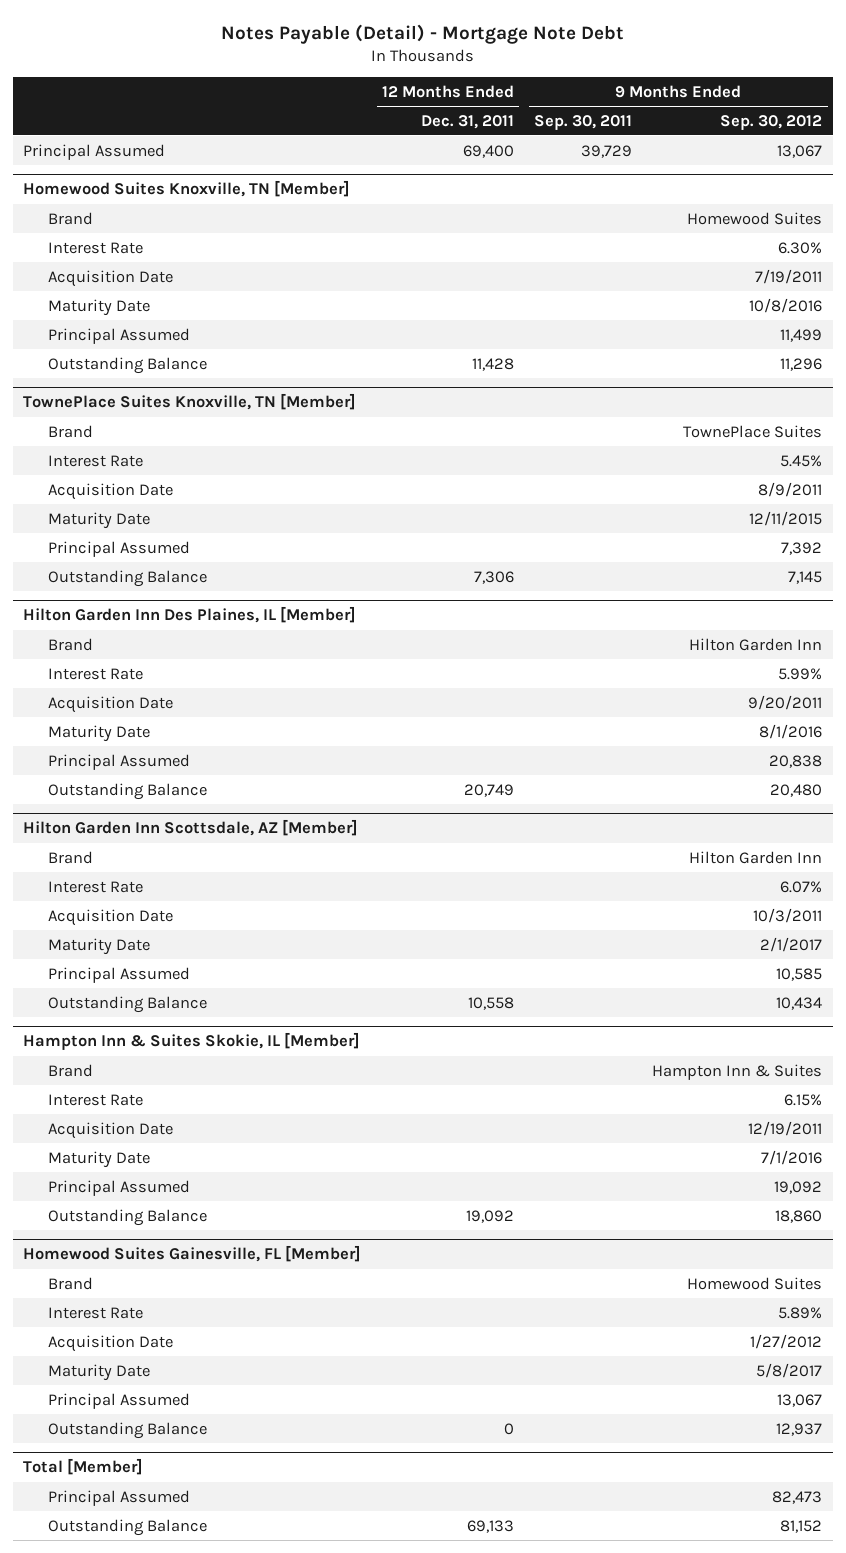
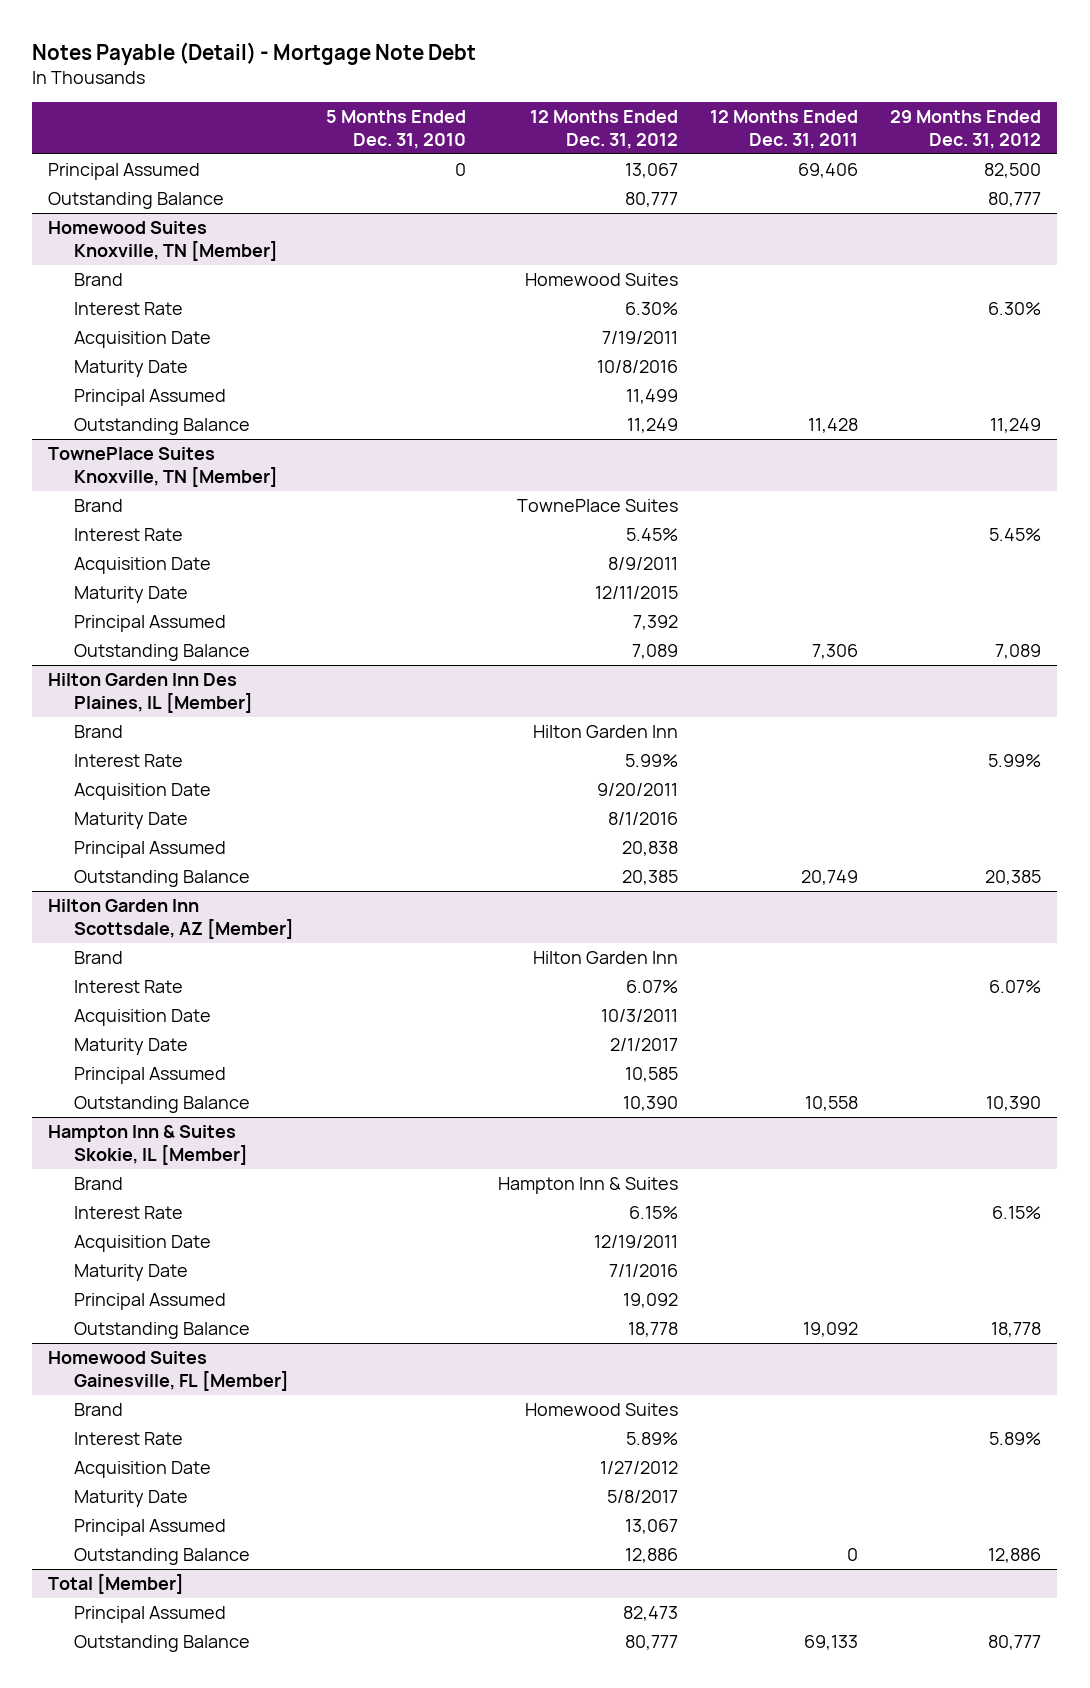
- | 12 Months Ended Dec. 31, 2011 | 9 Months Ended Sep. 30, 2011 | 9 Months Ended Sep. 30, 2012
+ | 5 Months Ended Dec. 31, 2010 | 12 Months Ended Dec. 31, 2012 | 12 Months Ended Dec. 31, 2011 | 29 Months Ended Dec. 31, 2012
- Principal Assumed | 69,400 | 39,729 | 13,067
+ Principal Assumed | 0 | 13,067 | 69,406 | 82,500
+ Outstanding Balance | | 80,777 | | 80,777

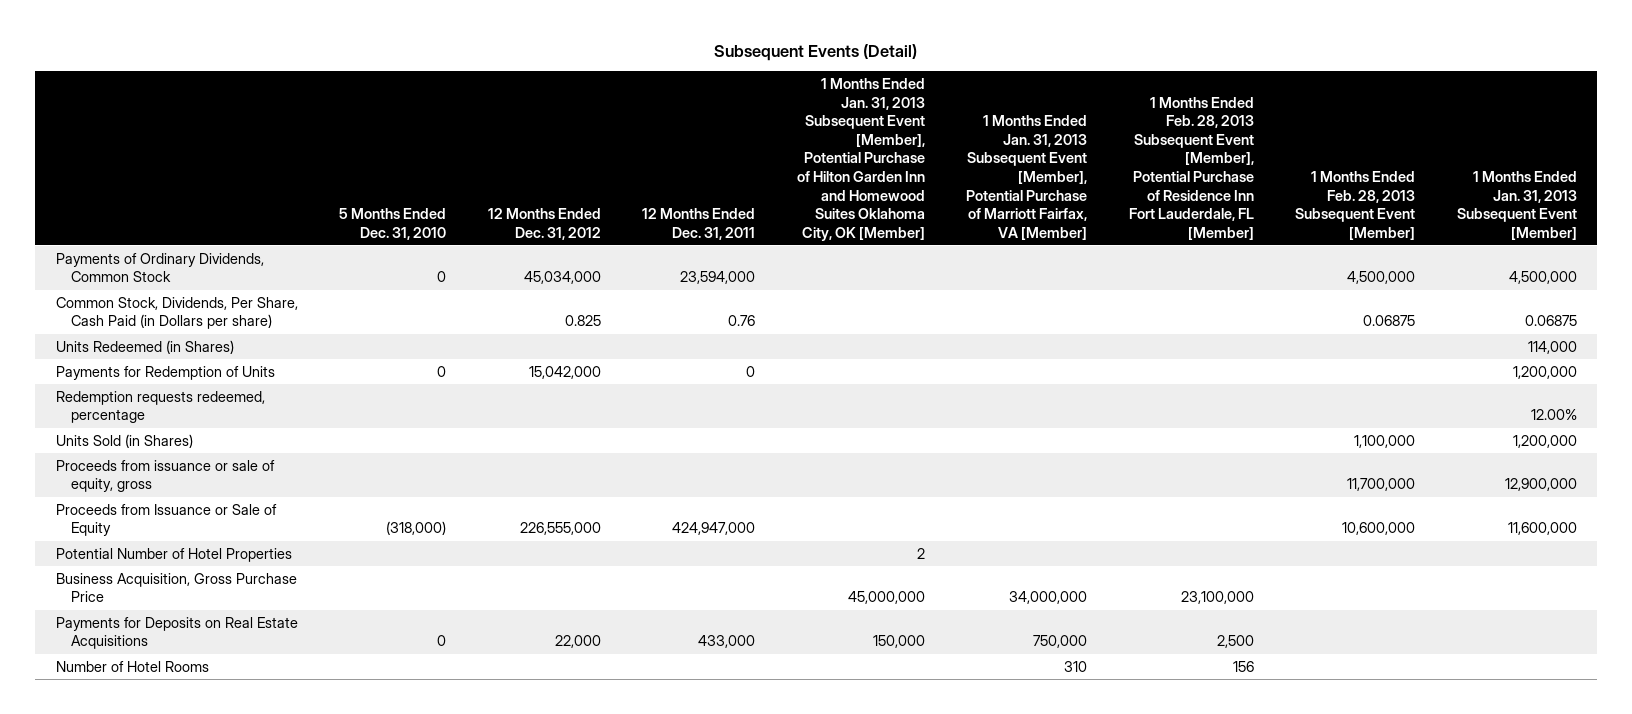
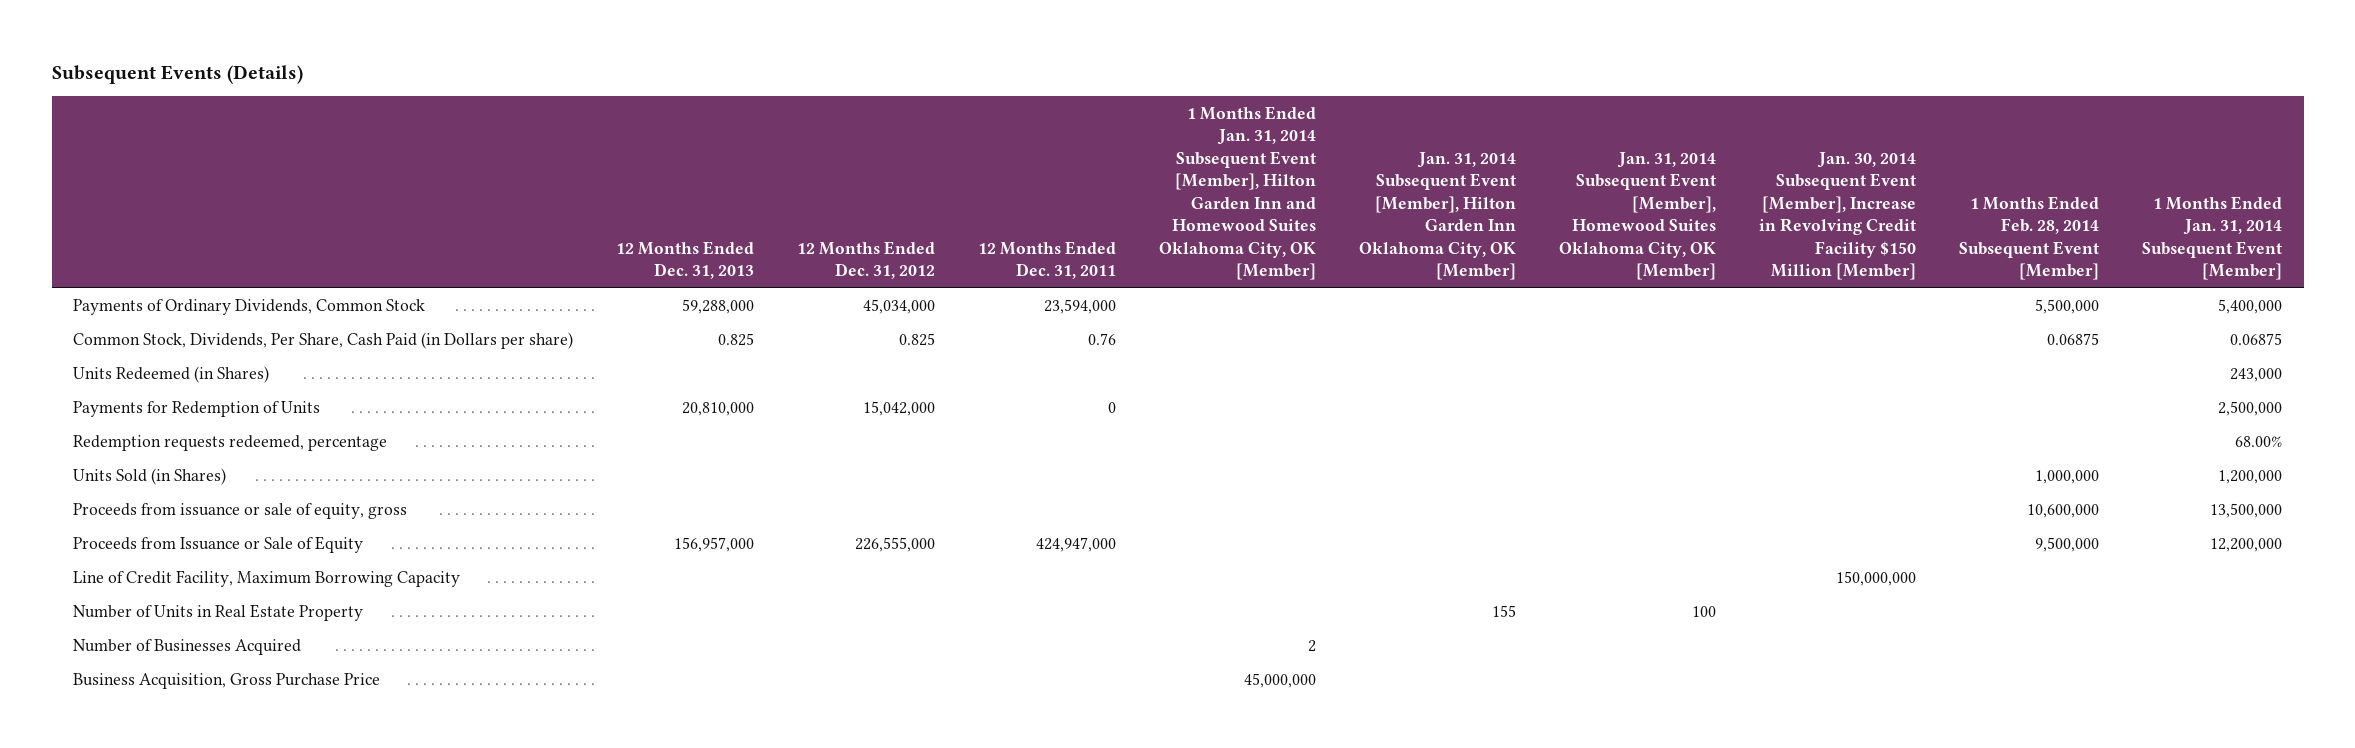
- Subsequent Events (Detail)
+ Subsequent Events (Details)
- | 5 Months Ended Dec. 31, 2010 | 12 Months Ended Dec. 31, 2012 | 12 Months Ended Dec. 31, 2011 | 1 Months Ended Jan. 31, 2013 Subsequent Event [Member], Potential Purchase of Hilton Garden Inn and Homewood Suites Oklahoma City, OK [Member] | 1 Months Ended Jan. 31, 2013 Subsequent Event [Member], Potential Purchase of Marriott Fairfax, VA [Member] | 1 Months Ended Feb. 28, 2013 Subsequent Event [Member], Potential Purchase of Residence Inn Fort Lauderdale, FL [Member] | 1 Months Ended Feb. 28, 2013 Subsequent Event [Member] | 1 Months Ended Jan. 31, 2013 Subsequent Event [Member]
+ | 12 Months Ended Dec. 31, 2013 | 12 Months Ended Dec. 31, 2012 | 12 Months Ended Dec. 31, 2011 | 1 Months Ended Jan. 31, 2014 Subsequent Event [Member], Hilton Garden Inn and Homewood Suites Oklahoma City, OK [Member] | Jan. 31, 2014 Subsequent Event [Member], Hilton Garden Inn Oklahoma City, OK [Member] | Jan. 31, 2014 Subsequent Event [Member], Homewood Suites Oklahoma City, OK [Member] | Jan. 30, 2014 Subsequent Event [Member], Increase in Revolving Credit Facility $150 Million [Member] | 1 Months Ended Feb. 28, 2014 Subsequent Event [Member] | 1 Months Ended Jan. 31, 2014 Subsequent Event [Member]
- Potential Number of Hotel Properties | | | | 2 | | | |
+ Line of Credit Facility, Maximum Borrowing Capacity | | | | | | | 150,000,000 | |
+ Number of Units in Real Estate Property | | | | | 155 | 100 | | |
+ Number of Businesses Acquired | | | | 2 | | | | |
- Payments for Deposits on Real Estate Acquisitions | 0 | 22,000 | 433,000 | 150,000 | 750,000 | 2,500 | |
- Number of Hotel Rooms | | | | | 310 | 156 | |

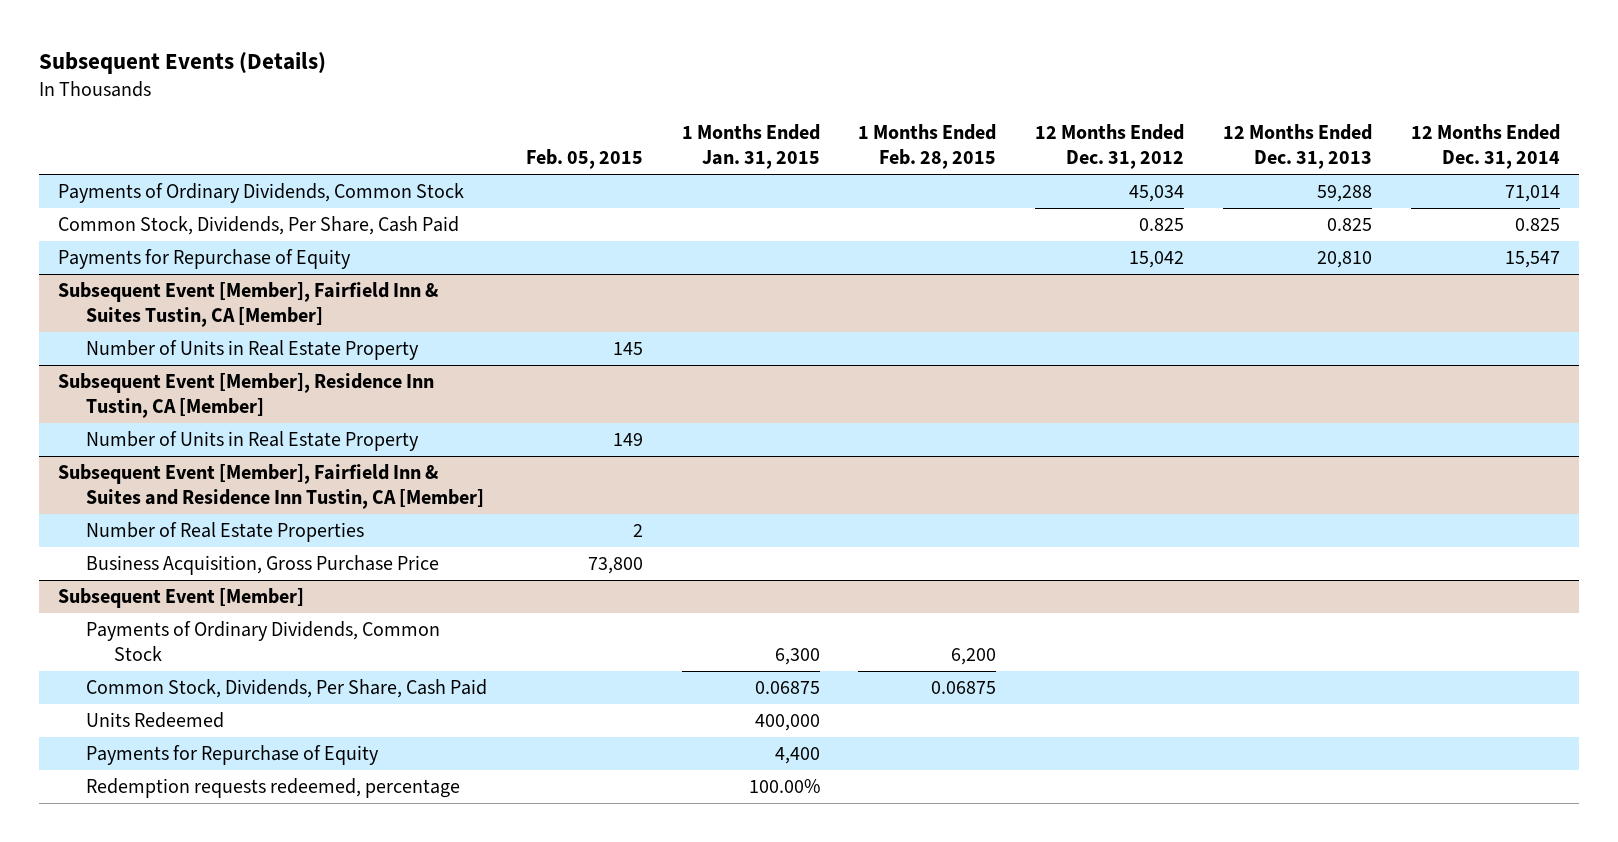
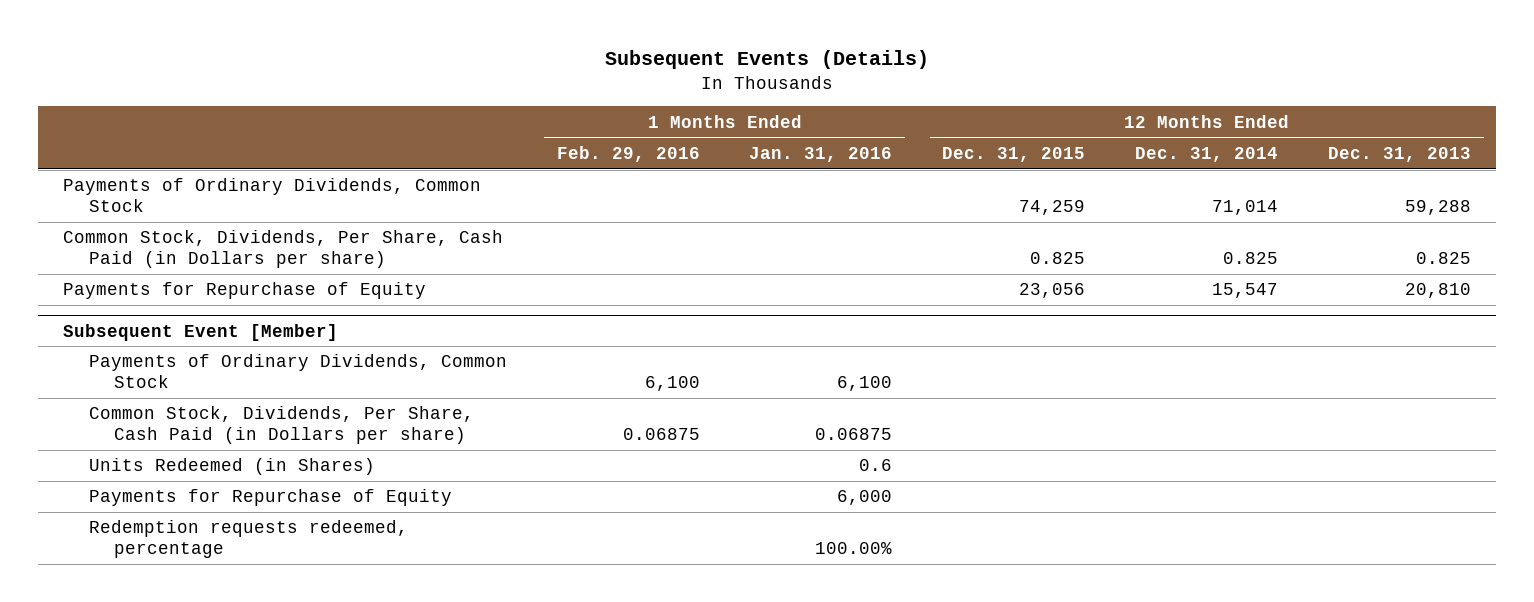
- | Feb. 05, 2015 | 1 Months Ended Jan. 31, 2015 | 1 Months Ended Feb. 28, 2015 | 12 Months Ended Dec. 31, 2012 | 12 Months Ended Dec. 31, 2013 | 12 Months Ended Dec. 31, 2014
+ | 1 Months Ended Feb. 29, 2016 | 1 Months Ended Jan. 31, 2016 | 12 Months Ended Dec. 31, 2015 | 12 Months Ended Dec. 31, 2014 | 12 Months Ended Dec. 31, 2013
- Common Stock, Dividends, Per Share, Cash Paid | | | | 0.825 | 0.825 | 0.825
+ Common Stock, Dividends, Per Share, Cash Paid (in Dollars per share) | | | 0.825 | 0.825 | 0.825
- Subsequent Event [Member], Fairfield Inn & Suites Tustin, CA [Member]
- Number of Units in Real Estate Property | 145 | | | | |
- Subsequent Event [Member], Residence Inn Tustin, CA [Member]
- Number of Units in Real Estate Property | 149 | | | | |
- Subsequent Event [Member], Fairfield Inn & Suites and Residence Inn Tustin, CA [Member]
- Number of Real Estate Properties | 2 | | | | |
- Business Acquisition, Gross Purchase Price | 73,800 | | | | |
@ Subsequent Event [Member]
- Common Stock, Dividends, Per Share, Cash Paid | | 0.06875 | 0.06875 | | |
- Units Redeemed | | 400,000 | | | |
+ Common Stock, Dividends, Per Share, Cash Paid (in Dollars per share) | 0.06875 | 0.06875 | | |
+ Units Redeemed (in Shares) | | 0.6 | | |

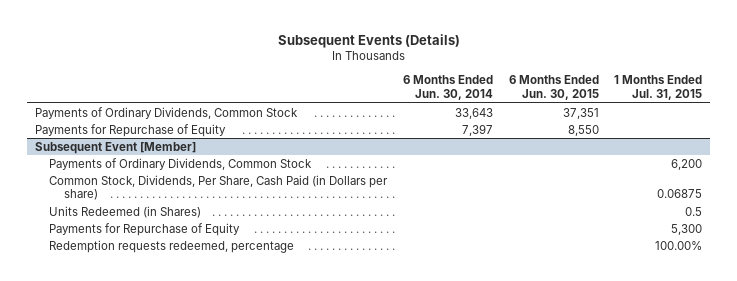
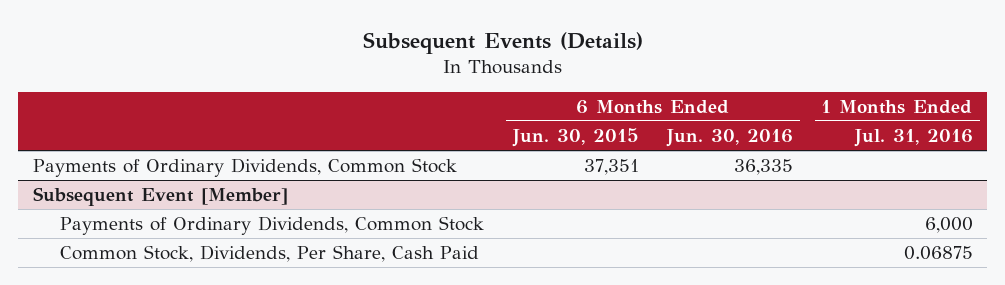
- | 6 Months Ended Jun. 30, 2014 | 6 Months Ended Jun. 30, 2015 | 1 Months Ended Jul. 31, 2015
+ | 6 Months Ended Jun. 30, 2015 | 6 Months Ended Jun. 30, 2016 | 1 Months Ended Jul. 31, 2016
- Payments for Repurchase of Equity | 7,397 | 8,550 |
@ Subsequent Event [Member]
- Common Stock, Dividends, Per Share, Cash Paid (in Dollars per share) | | | 0.06875
- Units Redeemed (in Shares) | | | 0.5
- Payments for Repurchase of Equity | | | 5,300
- Redemption requests redeemed, percentage | | | 100.00%
+ Common Stock, Dividends, Per Share, Cash Paid | | | 0.06875

